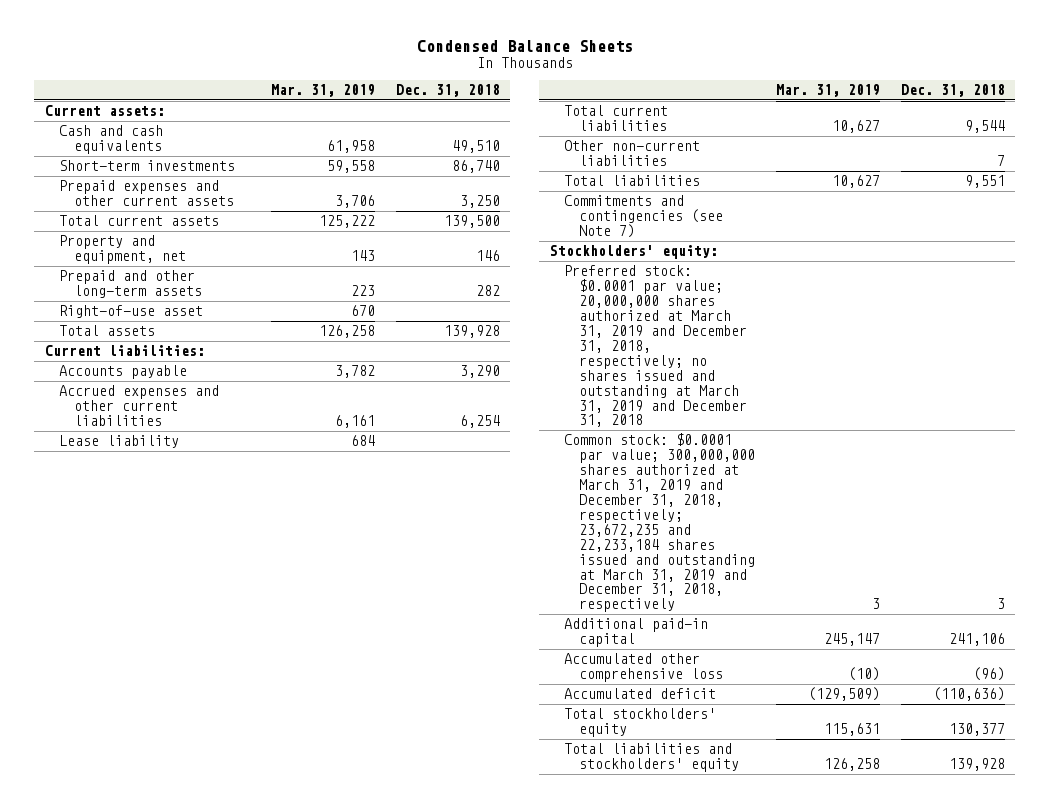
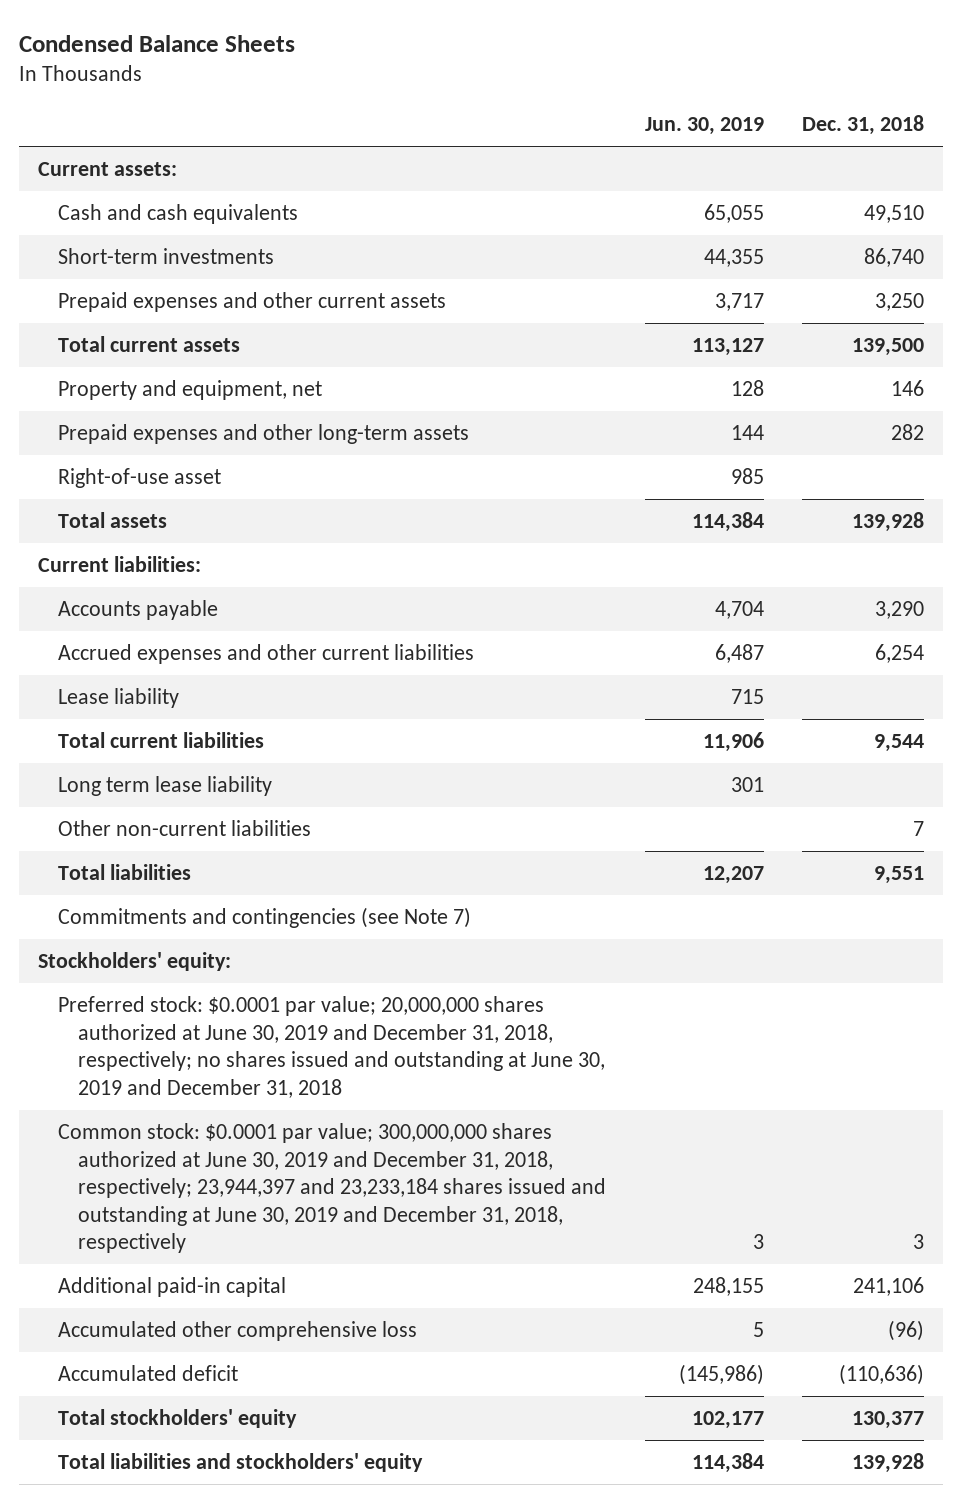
- | Mar. 31, 2019 | Dec. 31, 2018
+ | Jun. 30, 2019 | Dec. 31, 2018
- Prepaid and other long-term assets | 223 | 282
+ Prepaid expenses and other long-term assets | 144 | 282
+ Long term lease liability | 301 |
- Preferred stock: $0.0001 par value; 20,000,000 shares authorized at March 31, 2019 and December 31, 2018, respectively; no shares issued and outstanding at March 31, 2019 and December 31, 2018
- Common stock: $0.0001 par value; 300,000,000 shares authorized at March 31, 2019 and December 31, 2018, respectively; 23,672,235 and 22,233,184 shares issued and outstanding at March 31, 2019 and December 31, 2018, respectively | 3 | 3
+ Preferred stock: $0.0001 par value; 20,000,000 shares authorized at June 30, 2019 and December 31, 2018, respectively; no shares issued and outstanding at June 30, 2019 and December 31, 2018
+ Common stock: $0.0001 par value; 300,000,000 shares authorized at June 30, 2019 and December 31, 2018, respectively; 23,944,397 and 23,233,184 shares issued and outstanding at June 30, 2019 and December 31, 2018, respectively | 3 | 3

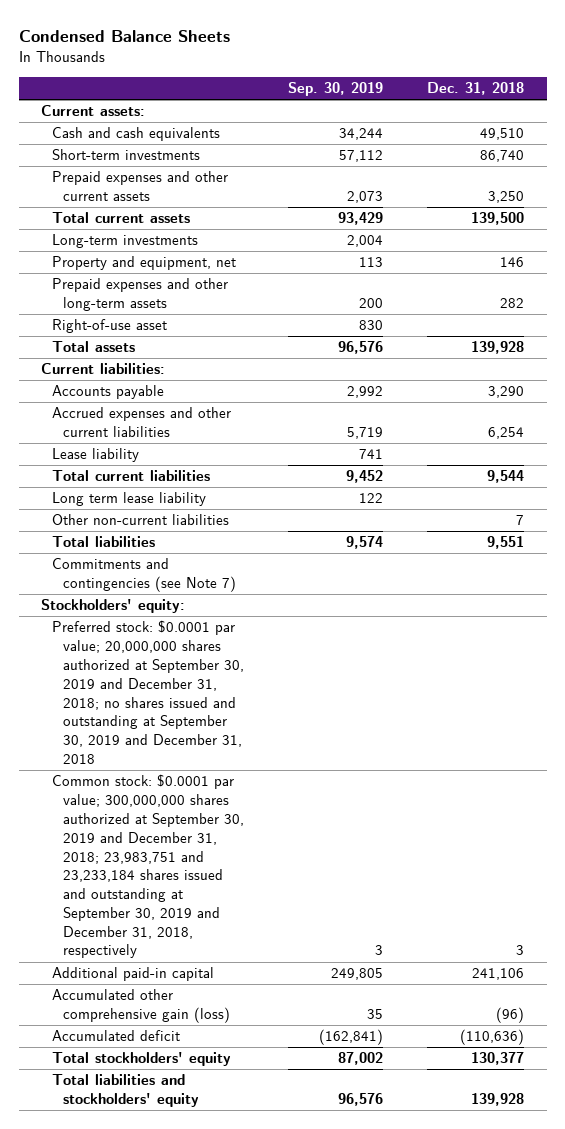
- | Jun. 30, 2019 | Dec. 31, 2018
+ | Sep. 30, 2019 | Dec. 31, 2018
+ Long-term investments | 2,004 |
- Preferred stock: $0.0001 par value; 20,000,000 shares authorized at June 30, 2019 and December 31, 2018, respectively; no shares issued and outstanding at June 30, 2019 and December 31, 2018
- Common stock: $0.0001 par value; 300,000,000 shares authorized at June 30, 2019 and December 31, 2018, respectively; 23,944,397 and 23,233,184 shares issued and outstanding at June 30, 2019 and December 31, 2018, respectively | 3 | 3
+ Preferred stock: $0.0001 par value; 20,000,000 shares authorized at September 30, 2019 and December 31, 2018; no shares issued and outstanding at September 30, 2019 and December 31, 2018
+ Common stock: $0.0001 par value; 300,000,000 shares authorized at September 30, 2019 and December 31, 2018; 23,983,751 and 23,233,184 shares issued and outstanding at September 30, 2019 and December 31, 2018, respectively | 3 | 3
- Accumulated other comprehensive loss | 5 | (96)
+ Accumulated other comprehensive gain (loss) | 35 | (96)

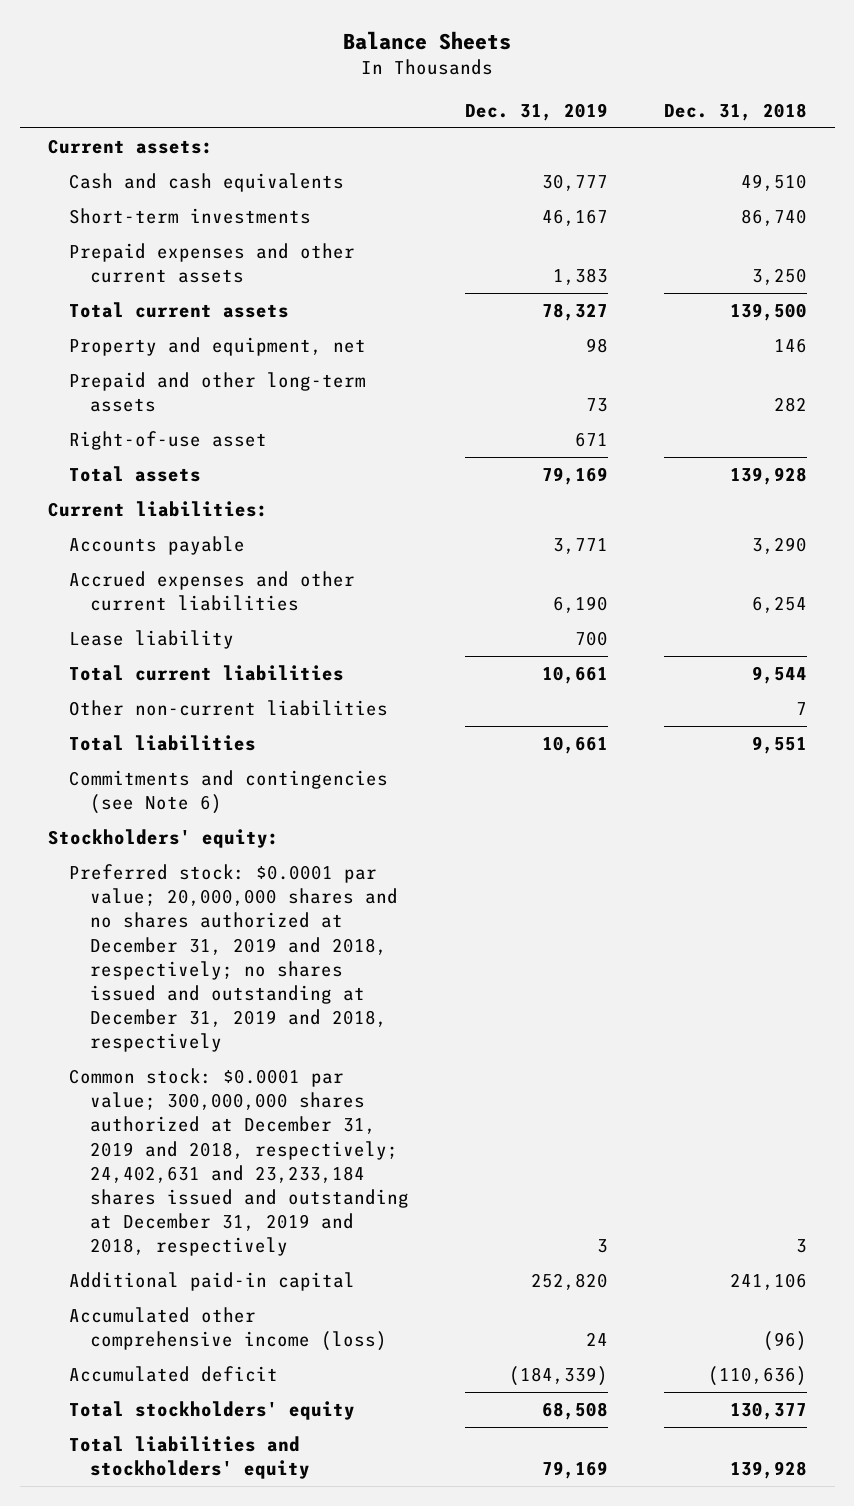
- Condensed Balance Sheets
+ Balance Sheets
- | Sep. 30, 2019 | Dec. 31, 2018
+ | Dec. 31, 2019 | Dec. 31, 2018
- Long-term investments | 2,004 |
- Prepaid expenses and other long-term assets | 200 | 282
+ Prepaid and other long-term assets | 73 | 282
- Long term lease liability | 122 |
- Commitments and contingencies (see Note 7)
+ Commitments and contingencies (see Note 6)
- Preferred stock: $0.0001 par value; 20,000,000 shares authorized at September 30, 2019 and December 31, 2018; no shares issued and outstanding at September 30, 2019 and December 31, 2018
- Common stock: $0.0001 par value; 300,000,000 shares authorized at September 30, 2019 and December 31, 2018; 23,983,751 and 23,233,184 shares issued and outstanding at September 30, 2019 and December 31, 2018, respectively | 3 | 3
+ Preferred stock: $0.0001 par value; 20,000,000 shares and no shares authorized at December 31, 2019 and 2018, respectively; no shares issued and outstanding at December 31, 2019 and 2018, respectively
+ Common stock: $0.0001 par value; 300,000,000 shares authorized at December 31, 2019 and 2018, respectively; 24,402,631 and 23,233,184 shares issued and outstanding at December 31, 2019 and 2018, respectively | 3 | 3
- Accumulated other comprehensive gain (loss) | 35 | (96)
+ Accumulated other comprehensive income (loss) | 24 | (96)

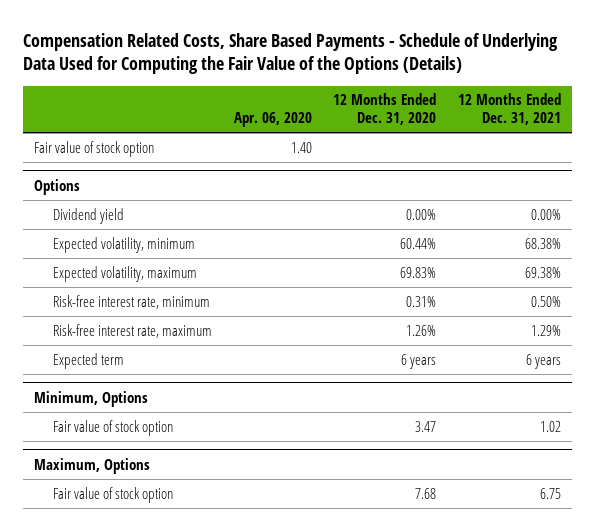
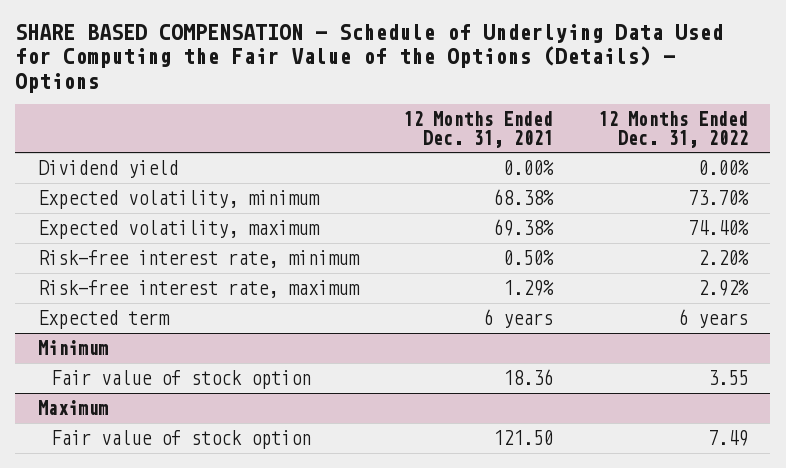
- Compensation Related Costs, Share Based Payments - Schedule of Underlying Data Used for Computing the Fair Value of the Options (Details)
+ SHARE BASED COMPENSATION - Schedule of Underlying Data Used for Computing the Fair Value of the Options (Details) - Options
- | Apr. 06, 2020 | 12 Months Ended Dec. 31, 2020 | 12 Months Ended Dec. 31, 2021
+ | 12 Months Ended Dec. 31, 2021 | 12 Months Ended Dec. 31, 2022
- Fair value of stock option | 1.40 | |
- Options
- Minimum, Options
- Fair value of stock option | | 3.47 | 1.02
- Maximum, Options
- Fair value of stock option | | 7.68 | 6.75
+ Minimum
+ Fair value of stock option | 18.36 | 3.55
+ Maximum
+ Fair value of stock option | 121.50 | 7.49

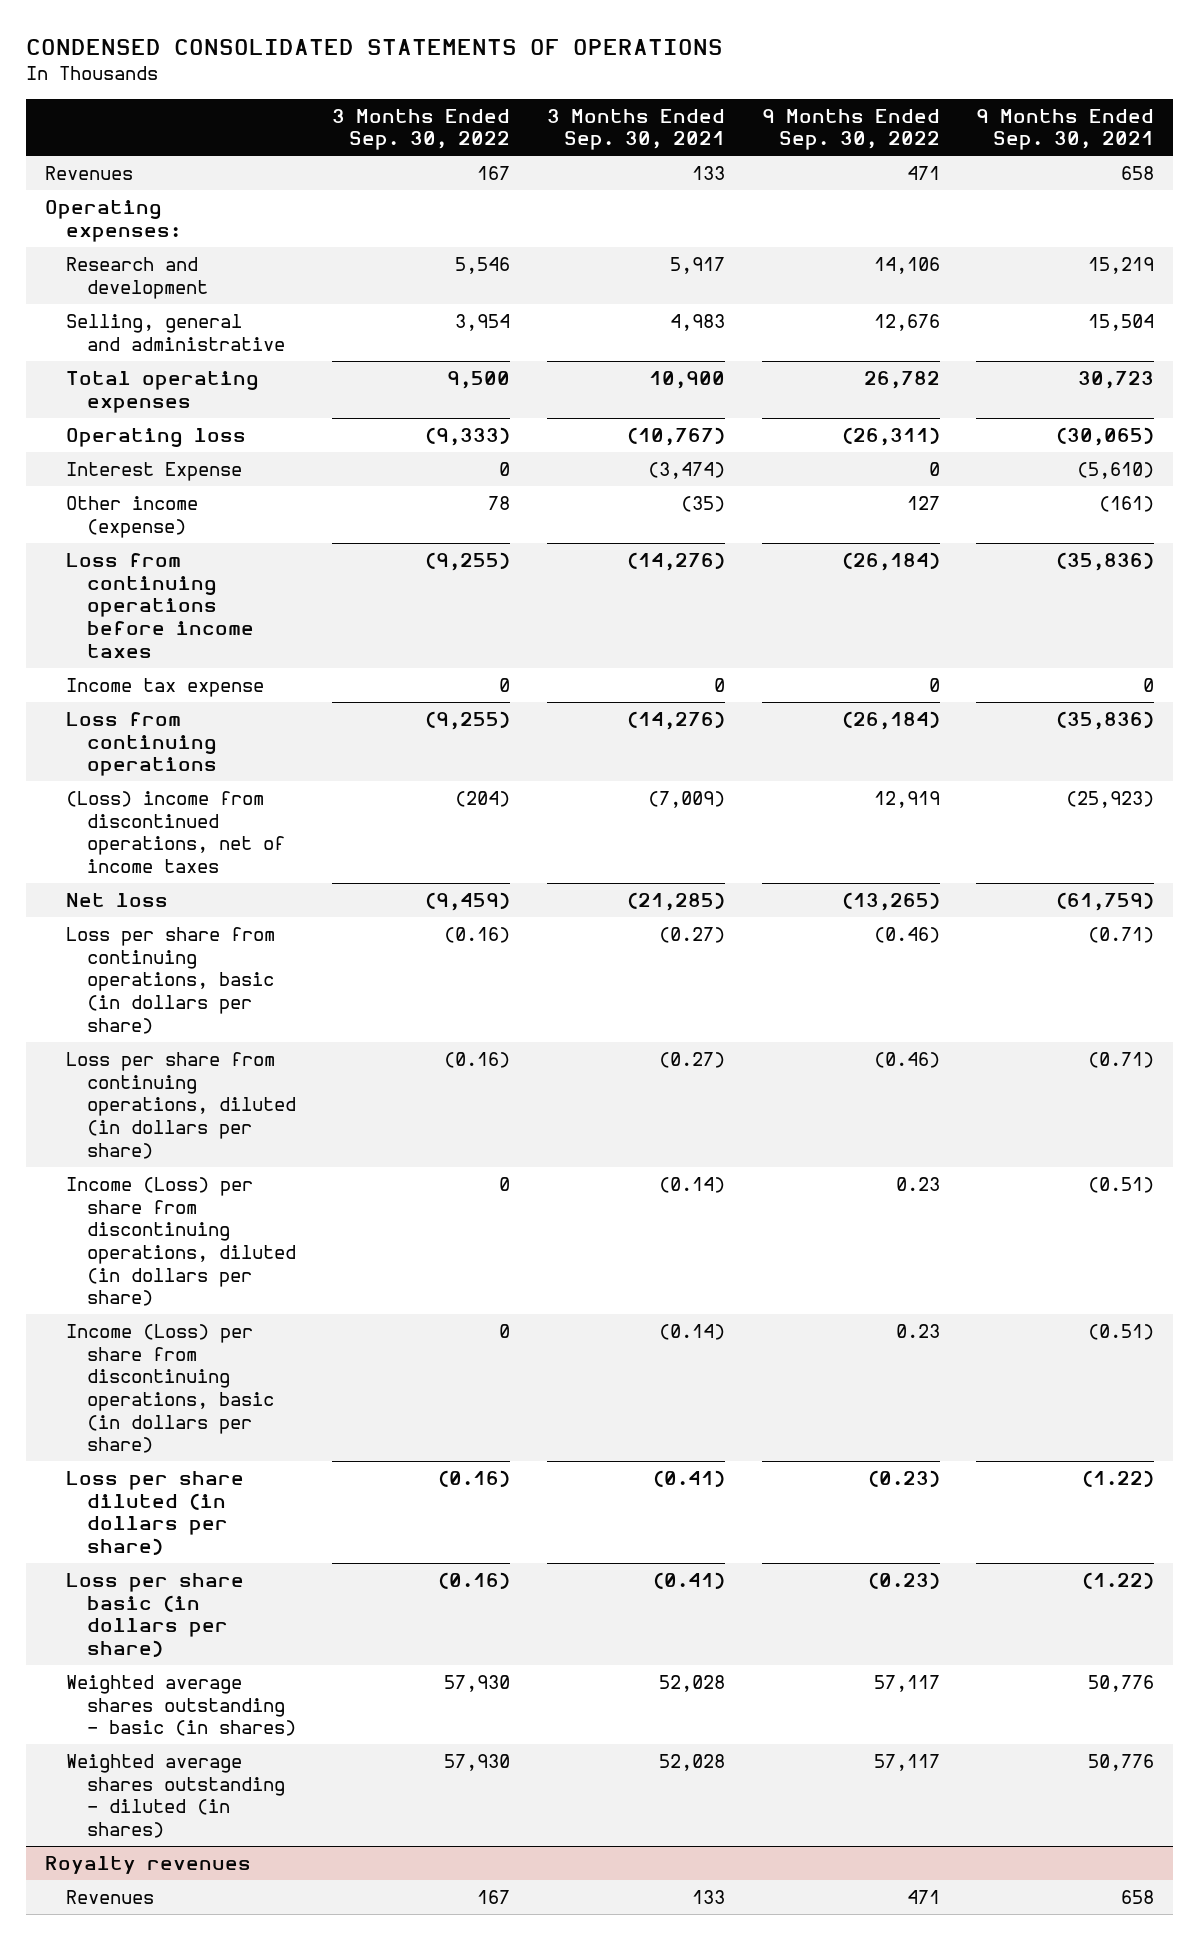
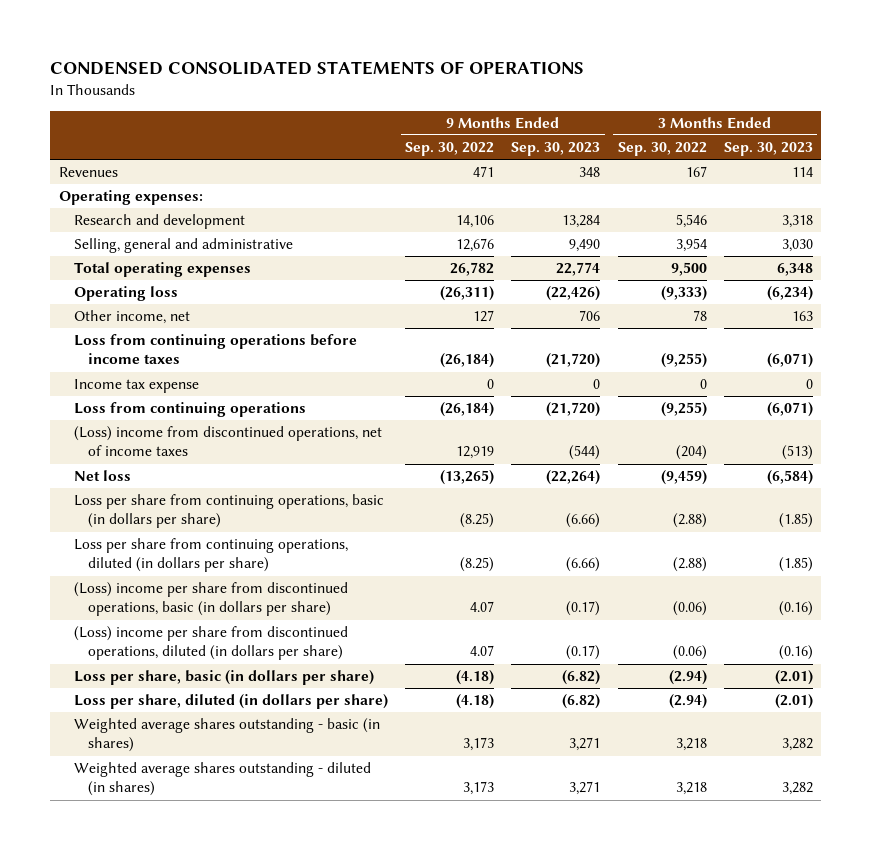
- | 3 Months Ended Sep. 30, 2022 | 3 Months Ended Sep. 30, 2021 | 9 Months Ended Sep. 30, 2022 | 9 Months Ended Sep. 30, 2021
+ | 9 Months Ended Sep. 30, 2022 | 9 Months Ended Sep. 30, 2023 | 3 Months Ended Sep. 30, 2022 | 3 Months Ended Sep. 30, 2023
- Interest Expense | 0 | (3,474) | 0 | (5,610)
- Other income (expense) | 78 | (35) | 127 | (161)
+ Other income, net | 127 | 706 | 78 | 163
- Loss per share from continuing operations, basic (in dollars per share) | (0.16) | (0.27) | (0.46) | (0.71)
- Loss per share from continuing operations, diluted (in dollars per share) | (0.16) | (0.27) | (0.46) | (0.71)
- Income (Loss) per share from discontinuing operations, diluted (in dollars per share) | 0 | (0.14) | 0.23 | (0.51)
- Income (Loss) per share from discontinuing operations, basic (in dollars per share) | 0 | (0.14) | 0.23 | (0.51)
- Loss per share diluted (in dollars per share) | (0.16) | (0.41) | (0.23) | (1.22)
- Loss per share basic (in dollars per share) | (0.16) | (0.41) | (0.23) | (1.22)
- Weighted average shares outstanding - basic (in shares) | 57,930 | 52,028 | 57,117 | 50,776
- Weighted average shares outstanding - diluted (in shares) | 57,930 | 52,028 | 57,117 | 50,776
- Royalty revenues
- Revenues | 167 | 133 | 471 | 658
+ Loss per share from continuing operations, basic (in dollars per share) | (8.25) | (6.66) | (2.88) | (1.85)
+ Loss per share from continuing operations, diluted (in dollars per share) | (8.25) | (6.66) | (2.88) | (1.85)
+ (Loss) income per share from discontinued operations, basic (in dollars per share) | 4.07 | (0.17) | (0.06) | (0.16)
+ (Loss) income per share from discontinued operations, diluted (in dollars per share) | 4.07 | (0.17) | (0.06) | (0.16)
+ Loss per share, basic (in dollars per share) | (4.18) | (6.82) | (2.94) | (2.01)
+ Loss per share, diluted (in dollars per share) | (4.18) | (6.82) | (2.94) | (2.01)
+ Weighted average shares outstanding - basic (in shares) | 3,173 | 3,271 | 3,218 | 3,282
+ Weighted average shares outstanding - diluted (in shares) | 3,173 | 3,271 | 3,218 | 3,282

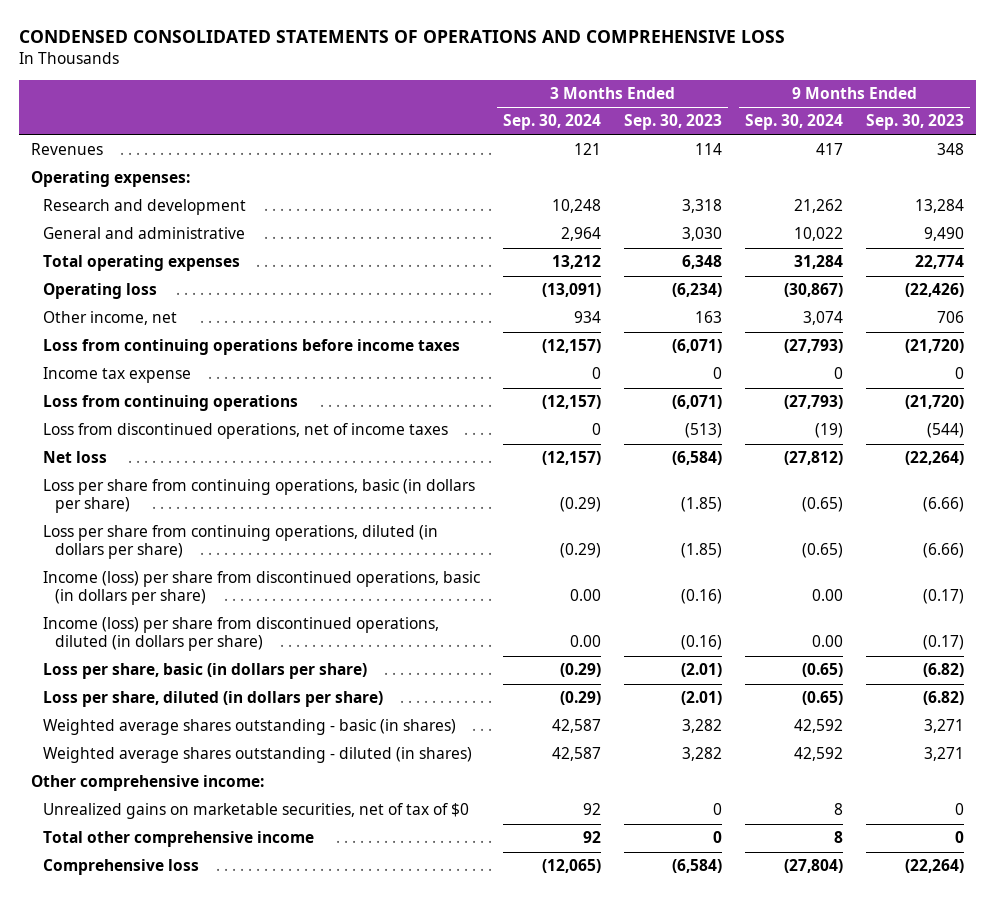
- CONDENSED CONSOLIDATED STATEMENTS OF OPERATIONS
+ CONDENSED CONSOLIDATED STATEMENTS OF OPERATIONS AND COMPREHENSIVE LOSS
- | 9 Months Ended Sep. 30, 2022 | 9 Months Ended Sep. 30, 2023 | 3 Months Ended Sep. 30, 2022 | 3 Months Ended Sep. 30, 2023
+ | 3 Months Ended Sep. 30, 2024 | 3 Months Ended Sep. 30, 2023 | 9 Months Ended Sep. 30, 2024 | 9 Months Ended Sep. 30, 2023
- Selling, general and administrative | 12,676 | 9,490 | 3,954 | 3,030
+ General and administrative | 2,964 | 3,030 | 10,022 | 9,490
- (Loss) income from discontinued operations, net of income taxes | 12,919 | (544) | (204) | (513)
+ Loss from discontinued operations, net of income taxes | 0 | (513) | (19) | (544)
- (Loss) income per share from discontinued operations, basic (in dollars per share) | 4.07 | (0.17) | (0.06) | (0.16)
- (Loss) income per share from discontinued operations, diluted (in dollars per share) | 4.07 | (0.17) | (0.06) | (0.16)
+ Income (loss) per share from discontinued operations, basic (in dollars per share) | 0.00 | (0.16) | 0.00 | (0.17)
+ Income (loss) per share from discontinued operations, diluted (in dollars per share) | 0.00 | (0.16) | 0.00 | (0.17)
+ Other comprehensive income:
+ Unrealized gains on marketable securities, net of tax of $0 | 92 | 0 | 8 | 0
+ Total other comprehensive income | 92 | 0 | 8 | 0
+ Comprehensive loss | (12,065) | (6,584) | (27,804) | (22,264)

